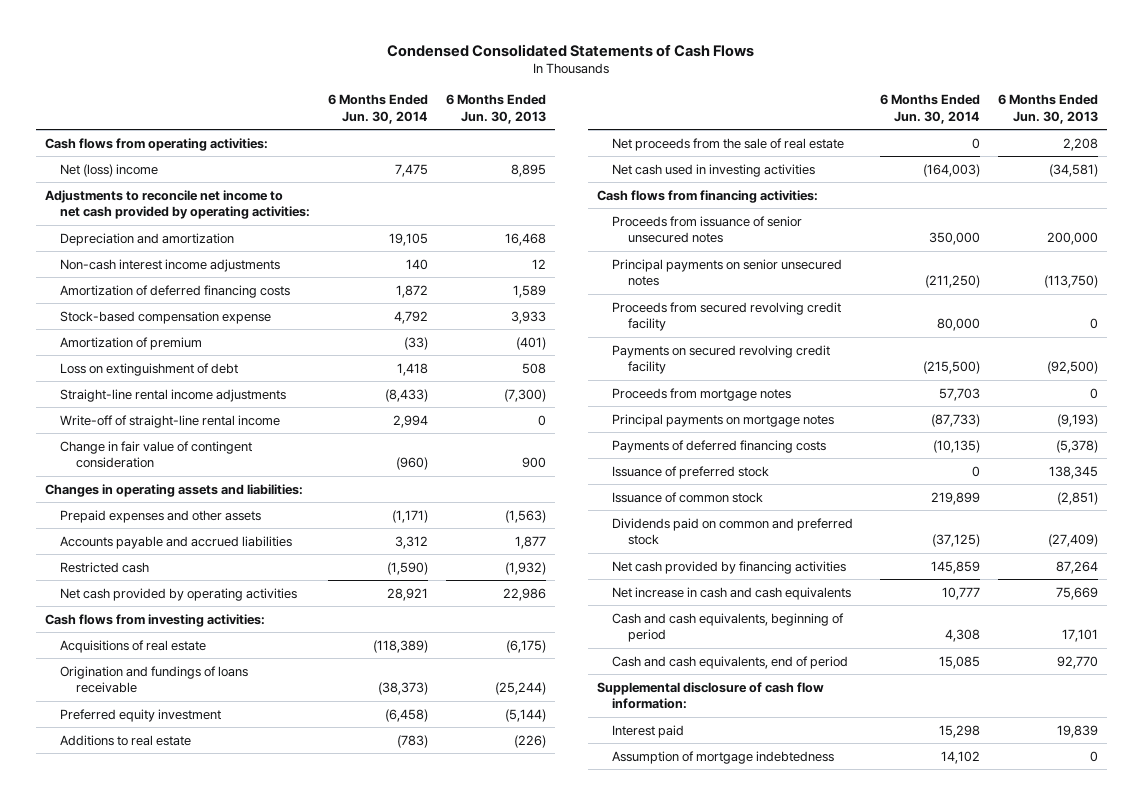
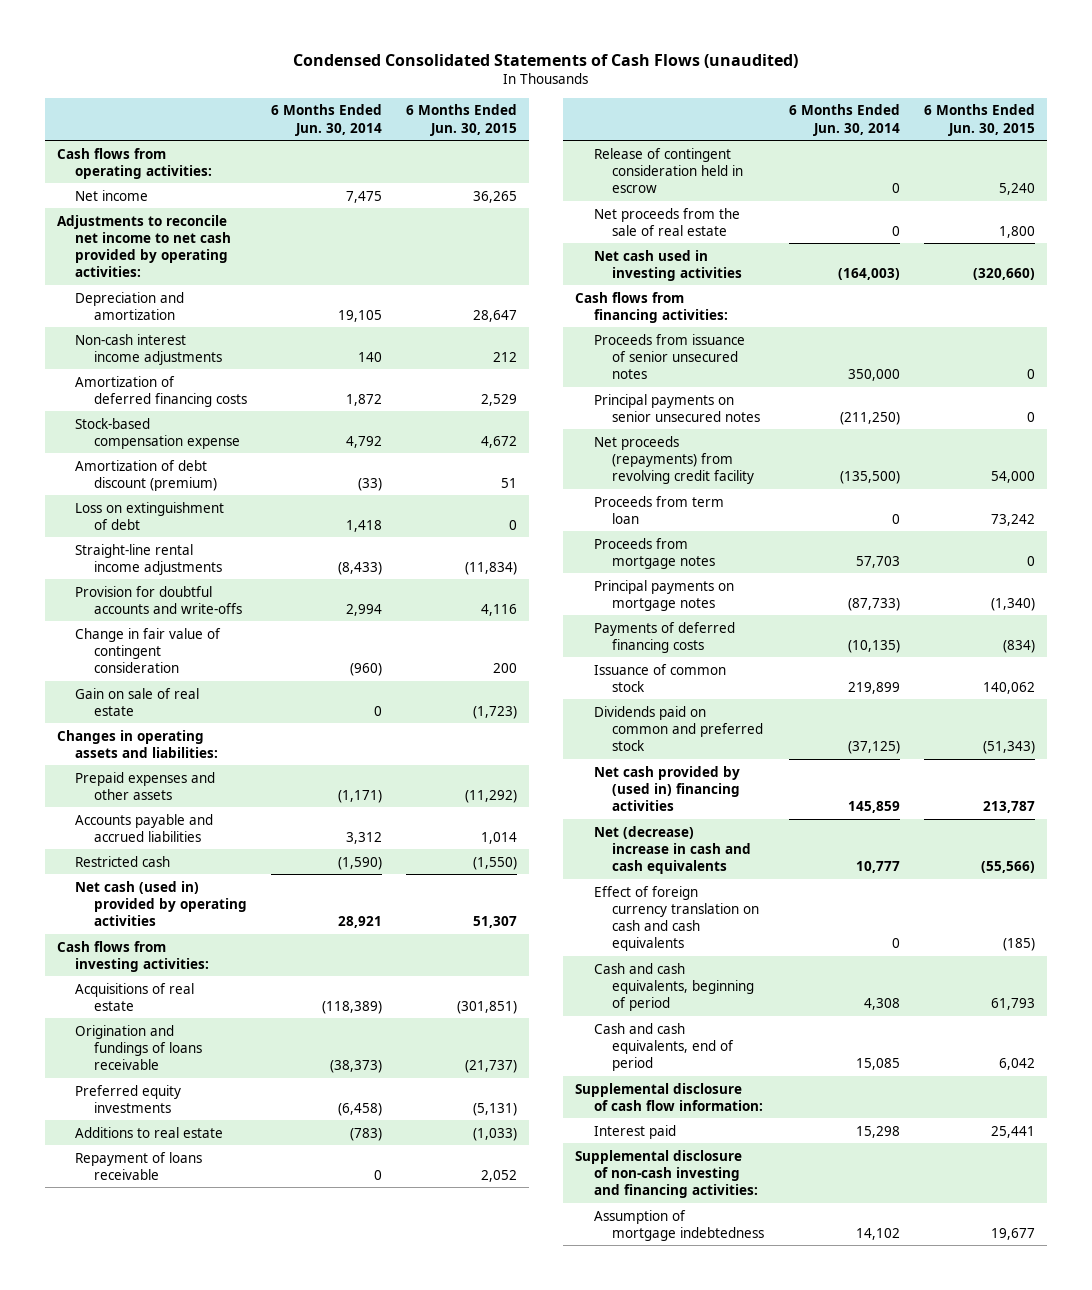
- Condensed Consolidated Statements of Cash Flows
+ Condensed Consolidated Statements of Cash Flows (unaudited)
- | 6 Months Ended Jun. 30, 2014 | 6 Months Ended Jun. 30, 2013
+ | 6 Months Ended Jun. 30, 2014 | 6 Months Ended Jun. 30, 2015
- Net (loss) income | 7,475 | 8,895
+ Net income | 7,475 | 36,265
- Amortization of premium | (33) | (401)
+ Amortization of debt discount (premium) | (33) | 51
- Write-off of straight-line rental income | 2,994 | 0
+ Provision for doubtful accounts and write-offs | 2,994 | 4,116
+ Gain on sale of real estate | 0 | (1,723)
- Net cash provided by operating activities | 28,921 | 22,986
+ Net cash (used in) provided by operating activities | 28,921 | 51,307
- Preferred equity investment | (6,458) | (5,144)
+ Preferred equity investments | (6,458) | (5,131)
+ Repayment of loans receivable | 0 | 2,052
+ Release of contingent consideration held in escrow | 0 | 5,240
- Proceeds from secured revolving credit facility | 80,000 | 0
- Payments on secured revolving credit facility | (215,500) | (92,500)
+ Net proceeds (repayments) from revolving credit facility | (135,500) | 54,000
+ Proceeds from term loan | 0 | 73,242
- Issuance of preferred stock | 0 | 138,345
- Net cash provided by financing activities | 145,859 | 87,264
- Net increase in cash and cash equivalents | 10,777 | 75,669
+ Net cash provided by (used in) financing activities | 145,859 | 213,787
+ Net (decrease) increase in cash and cash equivalents | 10,777 | (55,566)
+ Effect of foreign currency translation on cash and cash equivalents | 0 | (185)
+ Supplemental disclosure of non-cash investing and financing activities:

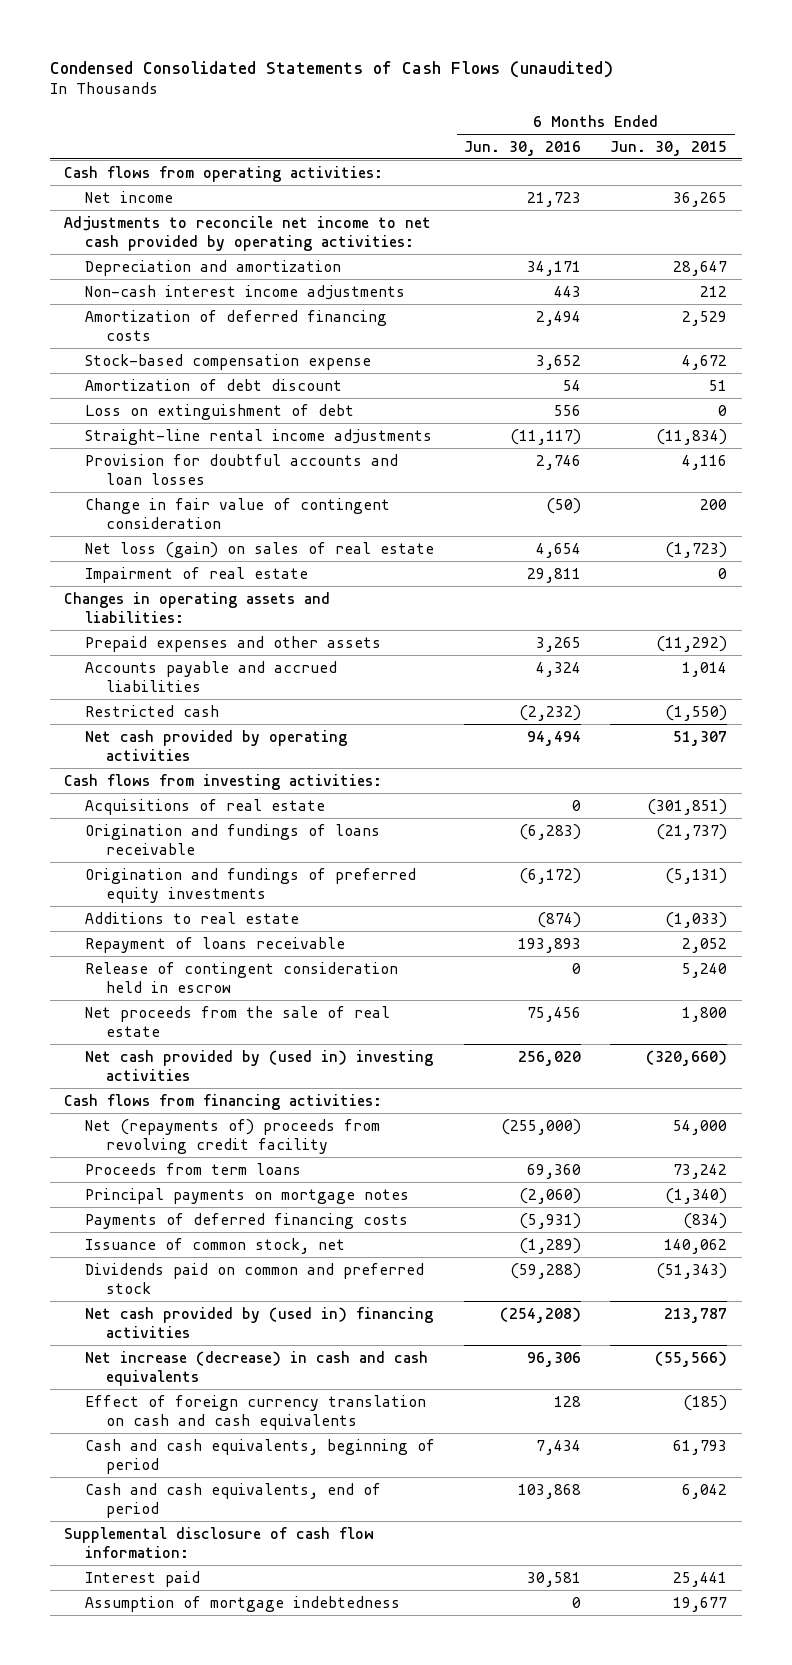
- | 6 Months Ended Jun. 30, 2014 | 6 Months Ended Jun. 30, 2015
+ | 6 Months Ended Jun. 30, 2016 | 6 Months Ended Jun. 30, 2015
- Amortization of debt discount (premium) | (33) | 51
+ Amortization of debt discount | 54 | 51
- Provision for doubtful accounts and write-offs | 2,994 | 4,116
+ Provision for doubtful accounts and loan losses | 2,746 | 4,116
- Gain on sale of real estate | 0 | (1,723)
+ Net loss (gain) on sales of real estate | 4,654 | (1,723)
+ Impairment of real estate | 29,811 | 0
- Net cash (used in) provided by operating activities | 28,921 | 51,307
+ Net cash provided by operating activities | 94,494 | 51,307
- Preferred equity investments | (6,458) | (5,131)
+ Origination and fundings of preferred equity investments | (6,172) | (5,131)
- Net cash used in investing activities | (164,003) | (320,660)
+ Net cash provided by (used in) investing activities | 256,020 | (320,660)
- Proceeds from issuance of senior unsecured notes | 350,000 | 0
- Principal payments on senior unsecured notes | (211,250) | 0
- Net proceeds (repayments) from revolving credit facility | (135,500) | 54,000
- Proceeds from term loan | 0 | 73,242
- Proceeds from mortgage notes | 57,703 | 0
+ Net (repayments of) proceeds from revolving credit facility | (255,000) | 54,000
+ Proceeds from term loans | 69,360 | 73,242
- Issuance of common stock | 219,899 | 140,062
+ Issuance of common stock, net | (1,289) | 140,062
- Net (decrease) increase in cash and cash equivalents | 10,777 | (55,566)
+ Net increase (decrease) in cash and cash equivalents | 96,306 | (55,566)
- Supplemental disclosure of non-cash investing and financing activities:

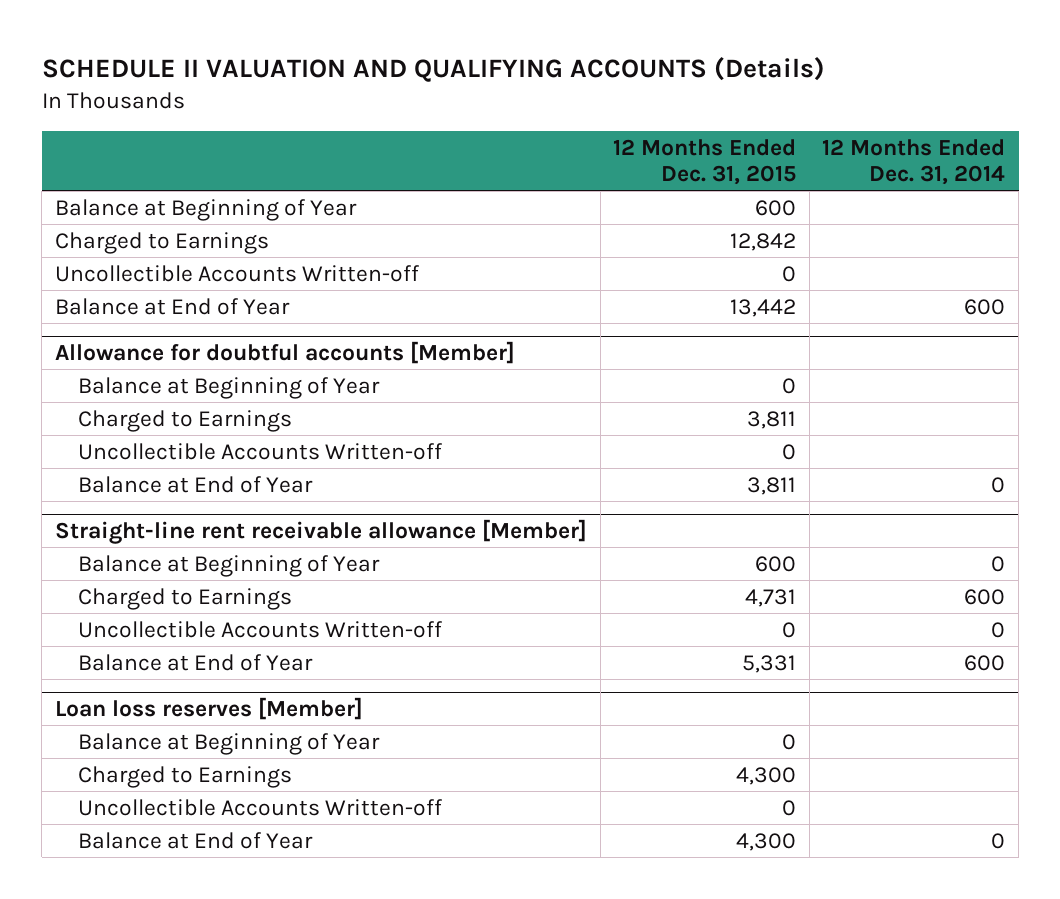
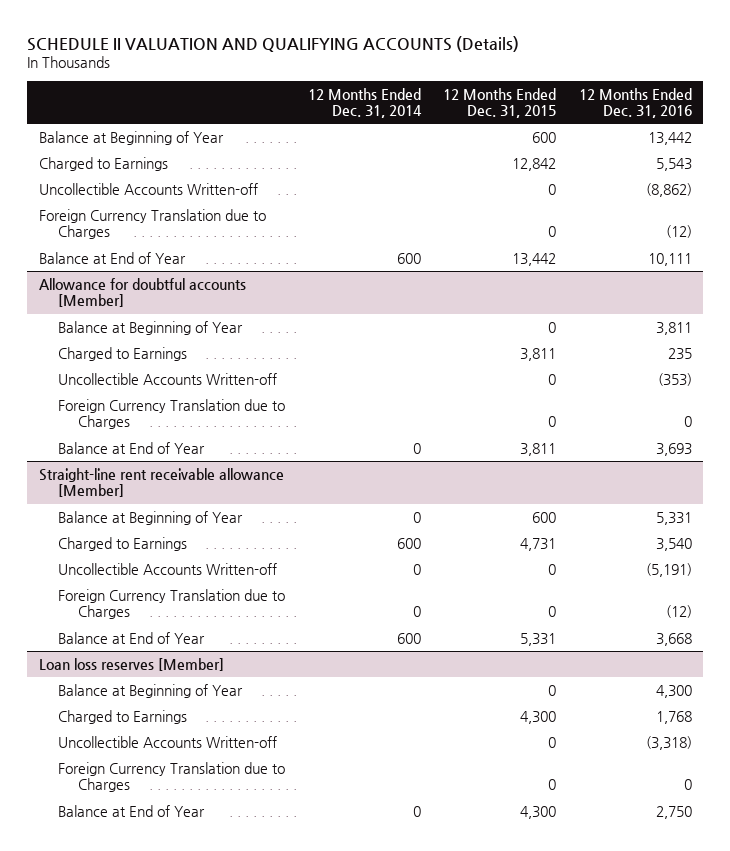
- | 12 Months Ended Dec. 31, 2015 | 12 Months Ended Dec. 31, 2014
+ | 12 Months Ended Dec. 31, 2014 | 12 Months Ended Dec. 31, 2015 | 12 Months Ended Dec. 31, 2016
+ Foreign Currency Translation due to Charges | | 0 | (12)
@ Allowance for doubtful accounts [Member]
+ Foreign Currency Translation due to Charges | | 0 | 0
@ Straight-line rent receivable allowance [Member]
+ Foreign Currency Translation due to Charges | 0 | 0 | (12)
@ Loan loss reserves [Member]
+ Foreign Currency Translation due to Charges | | 0 | 0

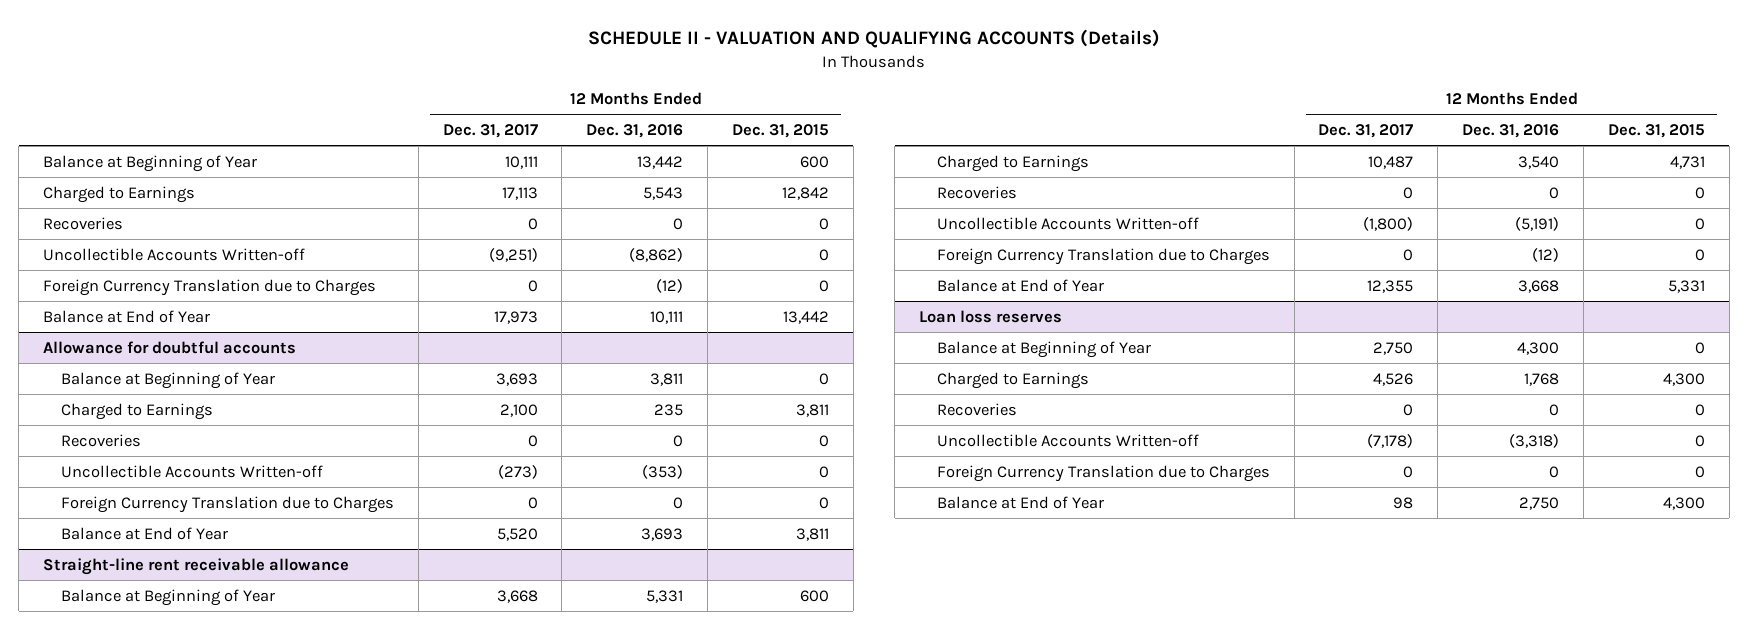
- SCHEDULE II VALUATION AND QUALIFYING ACCOUNTS (Details)
+ SCHEDULE II - VALUATION AND QUALIFYING ACCOUNTS (Details)
- | 12 Months Ended Dec. 31, 2014 | 12 Months Ended Dec. 31, 2015 | 12 Months Ended Dec. 31, 2016
+ | 12 Months Ended Dec. 31, 2017 | 12 Months Ended Dec. 31, 2016 | 12 Months Ended Dec. 31, 2015
+ Recoveries | 0 | 0 | 0
- Allowance for doubtful accounts [Member]
+ Allowance for doubtful accounts
+ Recoveries | 0 | 0 | 0
- Straight-line rent receivable allowance [Member]
+ Straight-line rent receivable allowance
+ Recoveries | 0 | 0 | 0
- Loan loss reserves [Member]
+ Loan loss reserves
+ Recoveries | 0 | 0 | 0

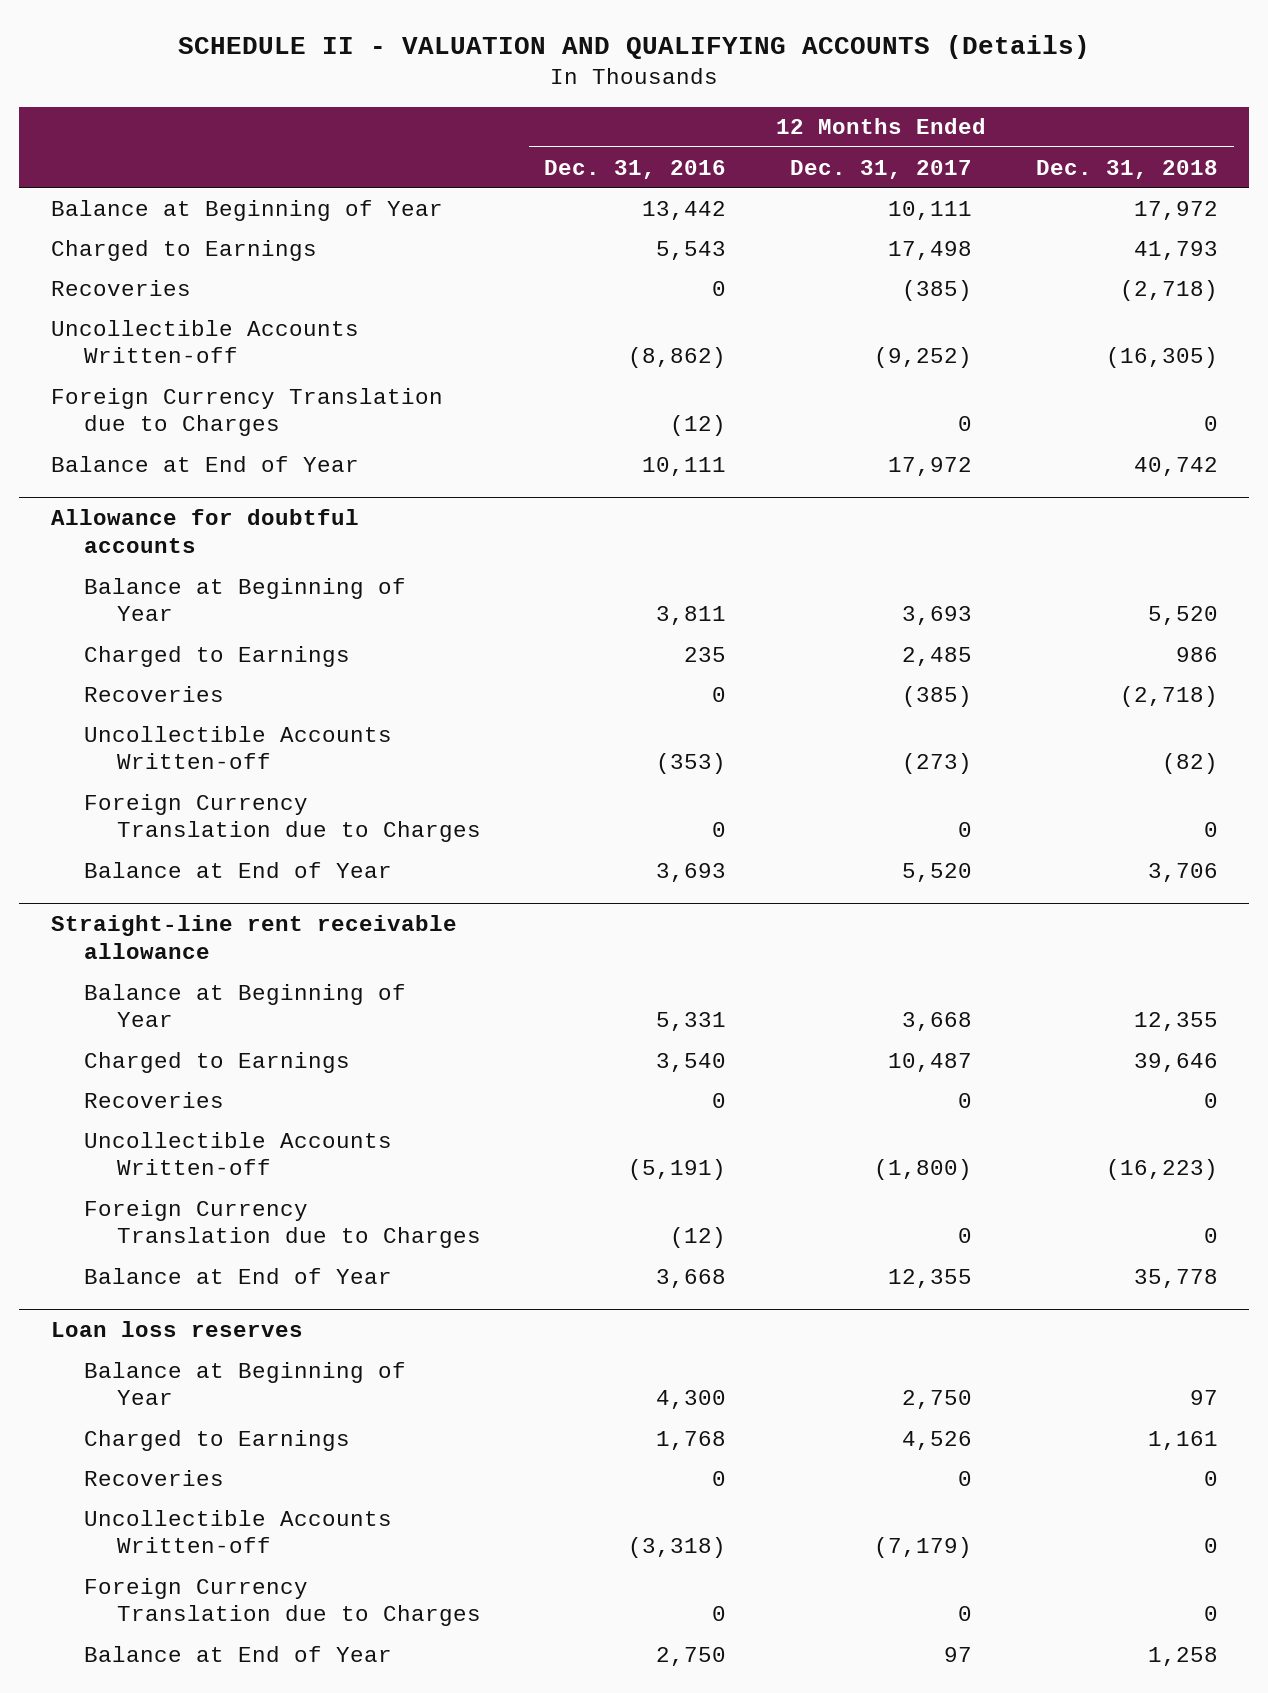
- | 12 Months Ended Dec. 31, 2017 | 12 Months Ended Dec. 31, 2016 | 12 Months Ended Dec. 31, 2015
+ | 12 Months Ended Dec. 31, 2016 | 12 Months Ended Dec. 31, 2017 | 12 Months Ended Dec. 31, 2018
- Charged to Earnings | 17,113 | 5,543 | 12,842
- Recoveries | 0 | 0 | 0
- Uncollectible Accounts Written-off | (9,251) | (8,862) | 0
+ Charged to Earnings | 5,543 | 17,498 | 41,793
+ Recoveries | 0 | (385) | (2,718)
+ Uncollectible Accounts Written-off | (8,862) | (9,252) | (16,305)
- Balance at End of Year | 17,973 | 10,111 | 13,442
+ Balance at End of Year | 10,111 | 17,972 | 40,742
@ Allowance for doubtful accounts
- Charged to Earnings | 2,100 | 235 | 3,811
- Recoveries | 0 | 0 | 0
+ Charged to Earnings | 235 | 2,485 | 986
+ Recoveries | 0 | (385) | (2,718)
@ Loan loss reserves
- Uncollectible Accounts Written-off | (7,178) | (3,318) | 0
+ Uncollectible Accounts Written-off | (3,318) | (7,179) | 0
- Balance at End of Year | 98 | 2,750 | 4,300
+ Balance at End of Year | 2,750 | 97 | 1,258

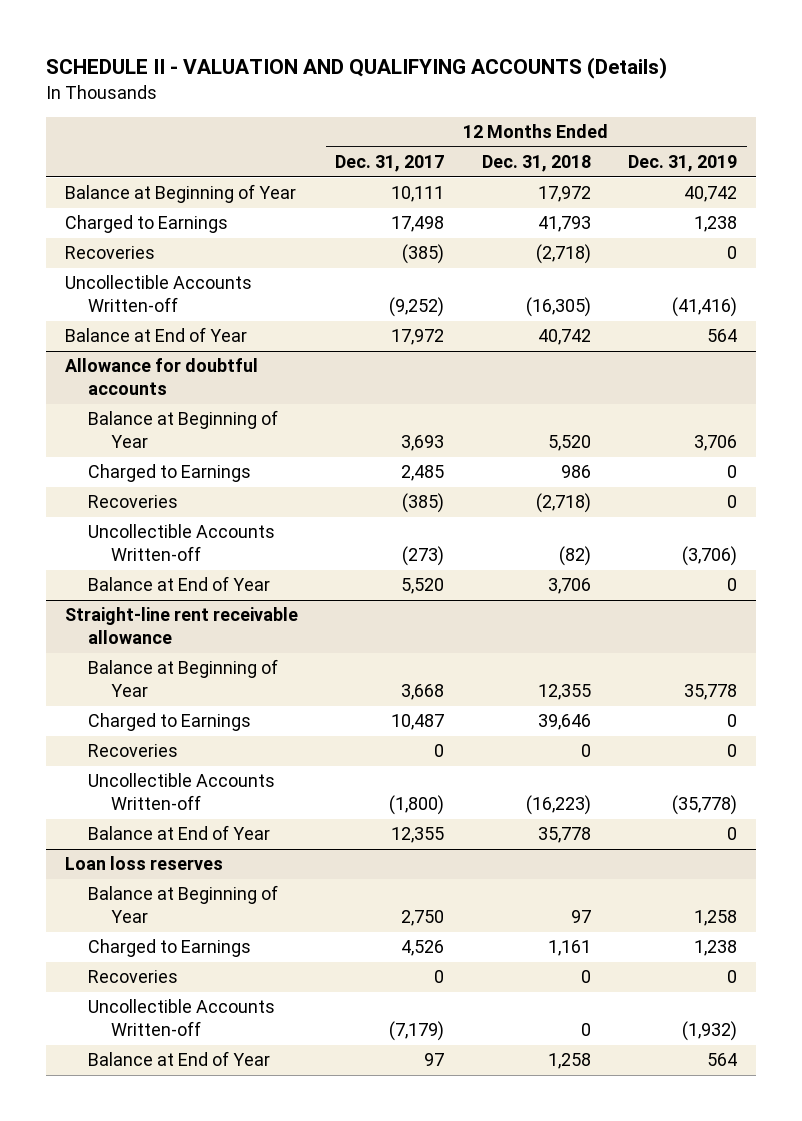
- | 12 Months Ended Dec. 31, 2016 | 12 Months Ended Dec. 31, 2017 | 12 Months Ended Dec. 31, 2018
+ | 12 Months Ended Dec. 31, 2017 | 12 Months Ended Dec. 31, 2018 | 12 Months Ended Dec. 31, 2019
- Foreign Currency Translation due to Charges | (12) | 0 | 0
@ Allowance for doubtful accounts
- Foreign Currency Translation due to Charges | 0 | 0 | 0
@ Straight-line rent receivable allowance
- Foreign Currency Translation due to Charges | (12) | 0 | 0
@ Loan loss reserves
- Foreign Currency Translation due to Charges | 0 | 0 | 0

